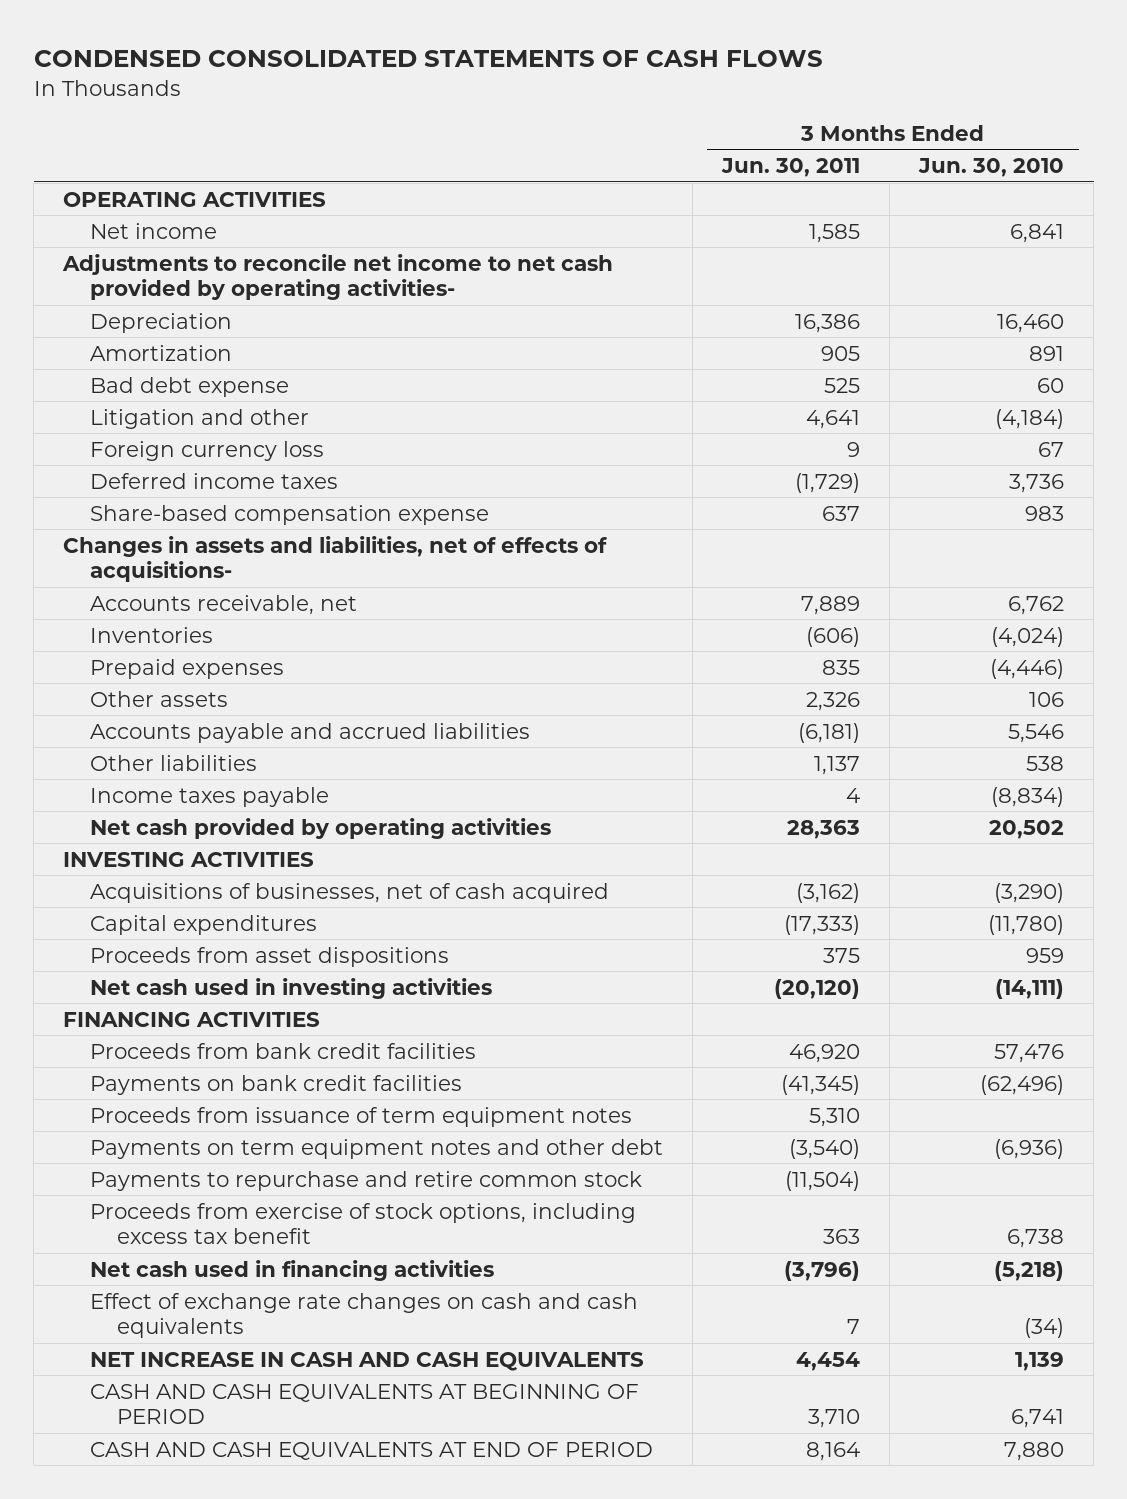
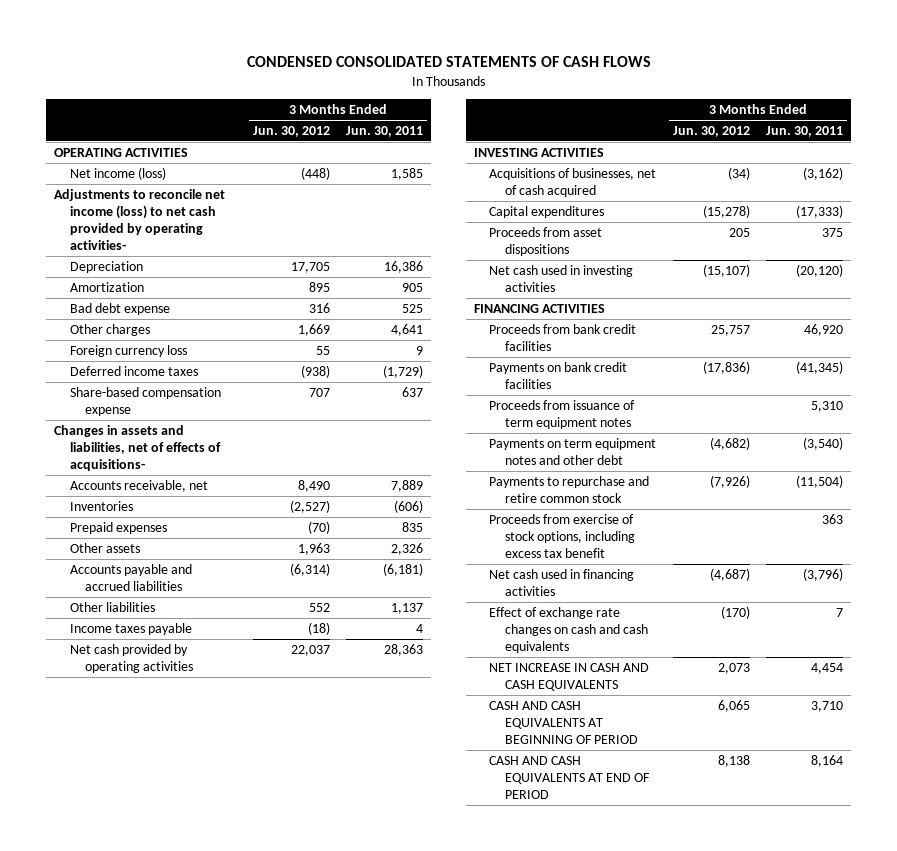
- | 3 Months Ended Jun. 30, 2011 | 3 Months Ended Jun. 30, 2010
+ | 3 Months Ended Jun. 30, 2012 | 3 Months Ended Jun. 30, 2011
- Net income | 1,585 | 6,841
- Adjustments to reconcile net income to net cash provided by operating activities-
+ Net income (loss) | (448) | 1,585
+ Adjustments to reconcile net income (loss) to net cash provided by operating activities-
- Litigation and other | 4,641 | (4,184)
+ Other charges | 1,669 | 4,641

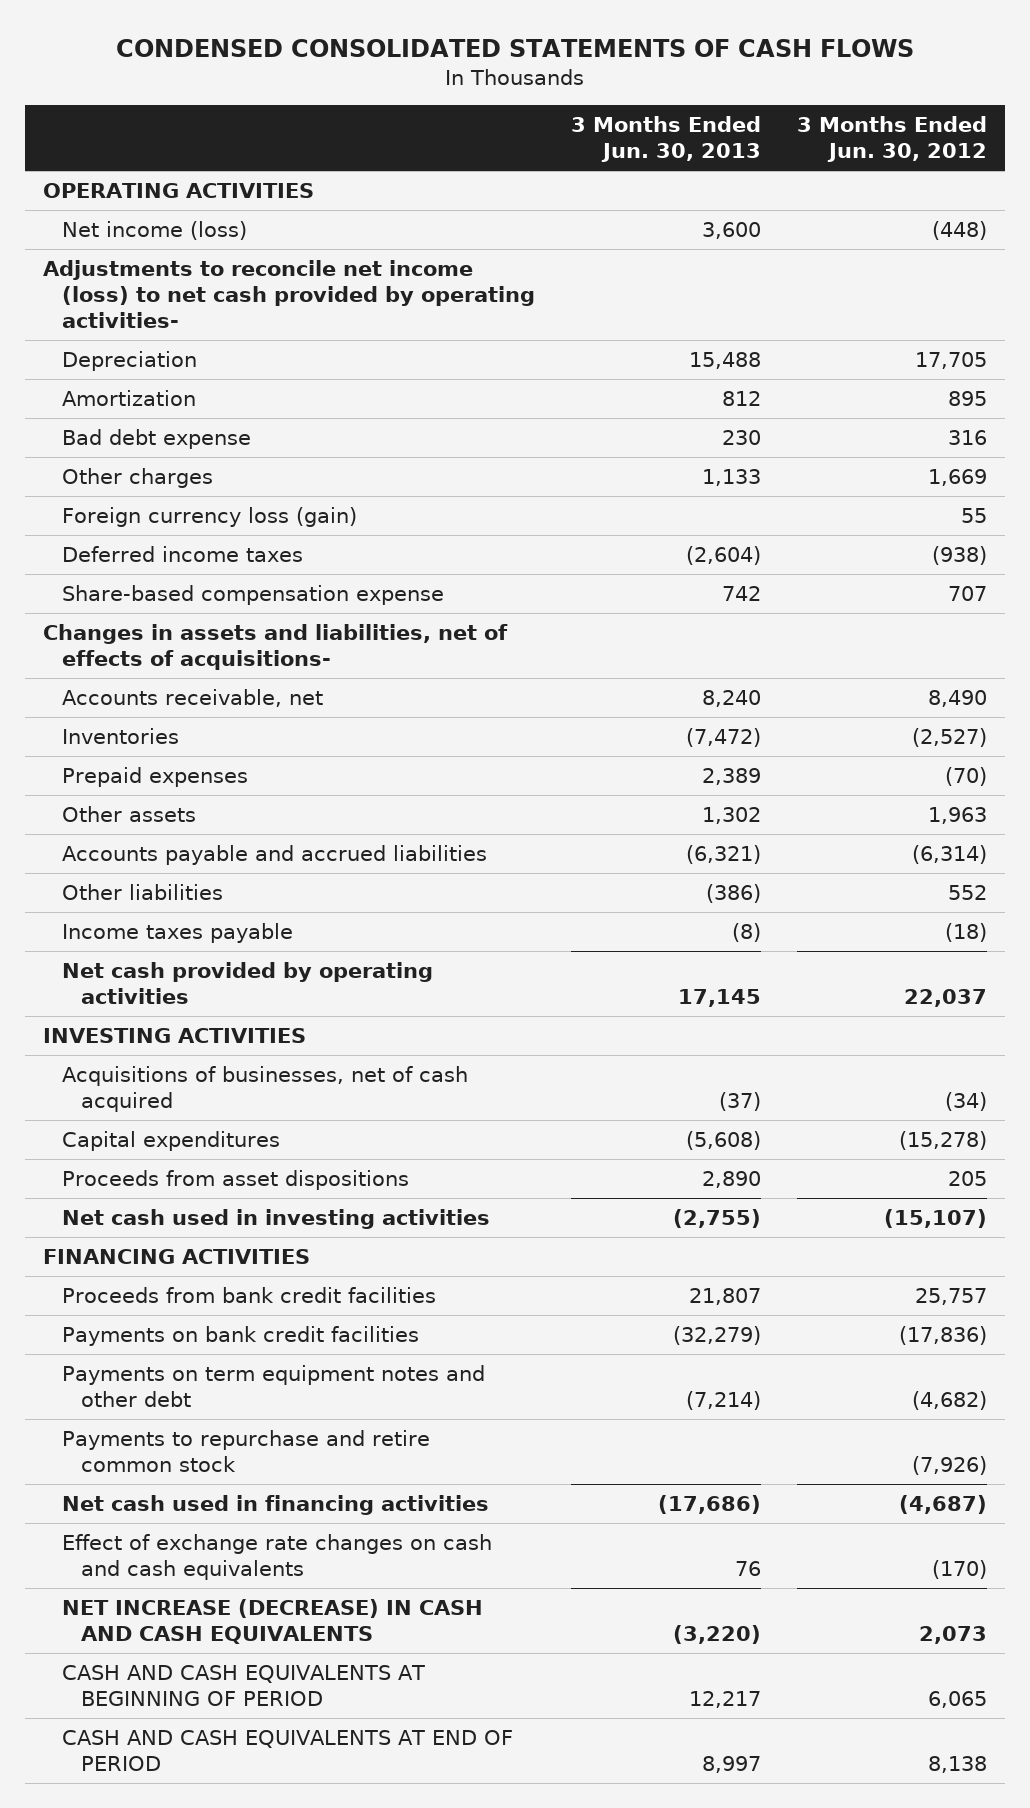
- | 3 Months Ended Jun. 30, 2012 | 3 Months Ended Jun. 30, 2011
+ | 3 Months Ended Jun. 30, 2013 | 3 Months Ended Jun. 30, 2012
- Foreign currency loss | 55 | 9
+ Foreign currency loss (gain) | | 55
- Proceeds from issuance of term equipment notes | | 5,310
- Proceeds from exercise of stock options, including excess tax benefit | | 363
- NET INCREASE IN CASH AND CASH EQUIVALENTS | 2,073 | 4,454
+ NET INCREASE (DECREASE) IN CASH AND CASH EQUIVALENTS | (3,220) | 2,073

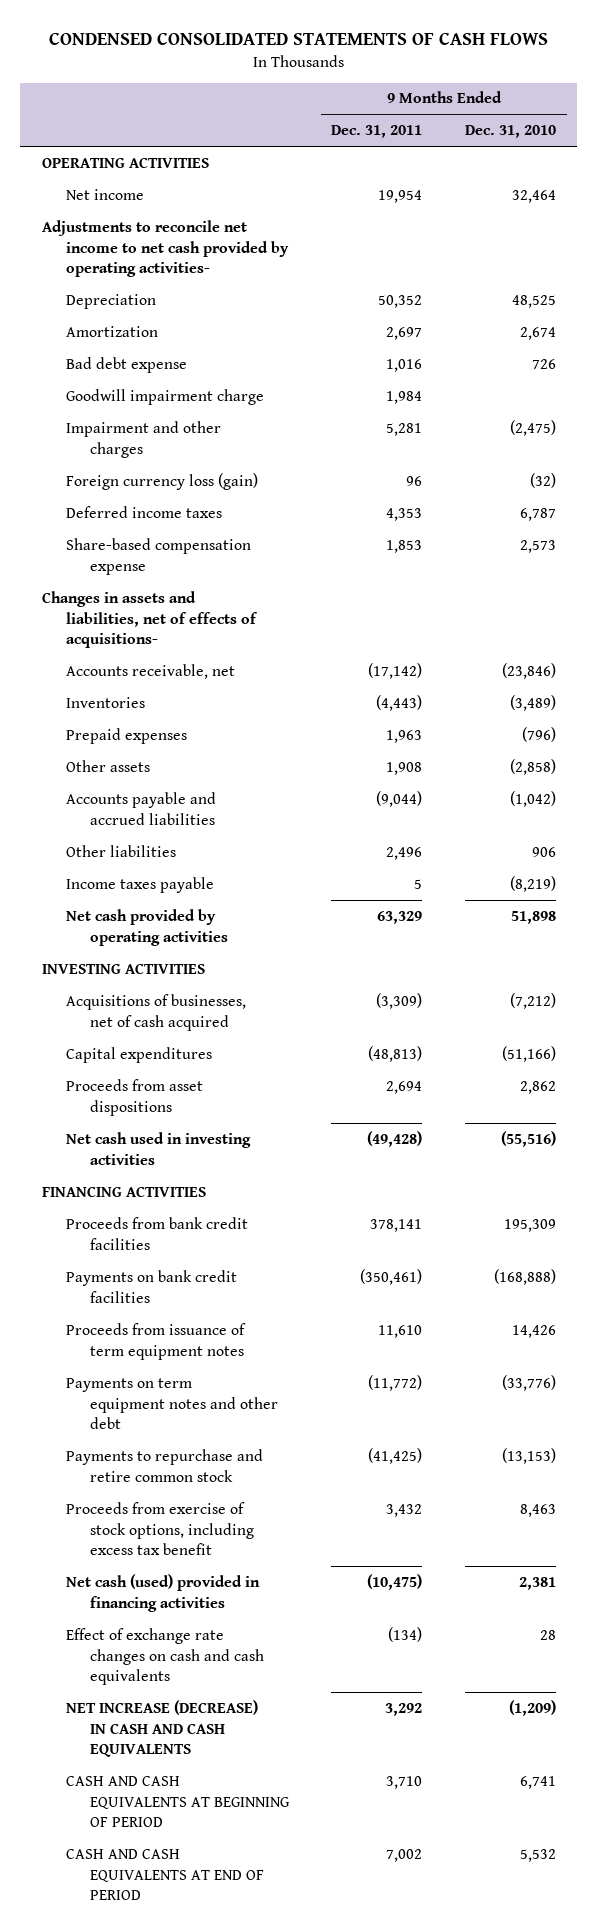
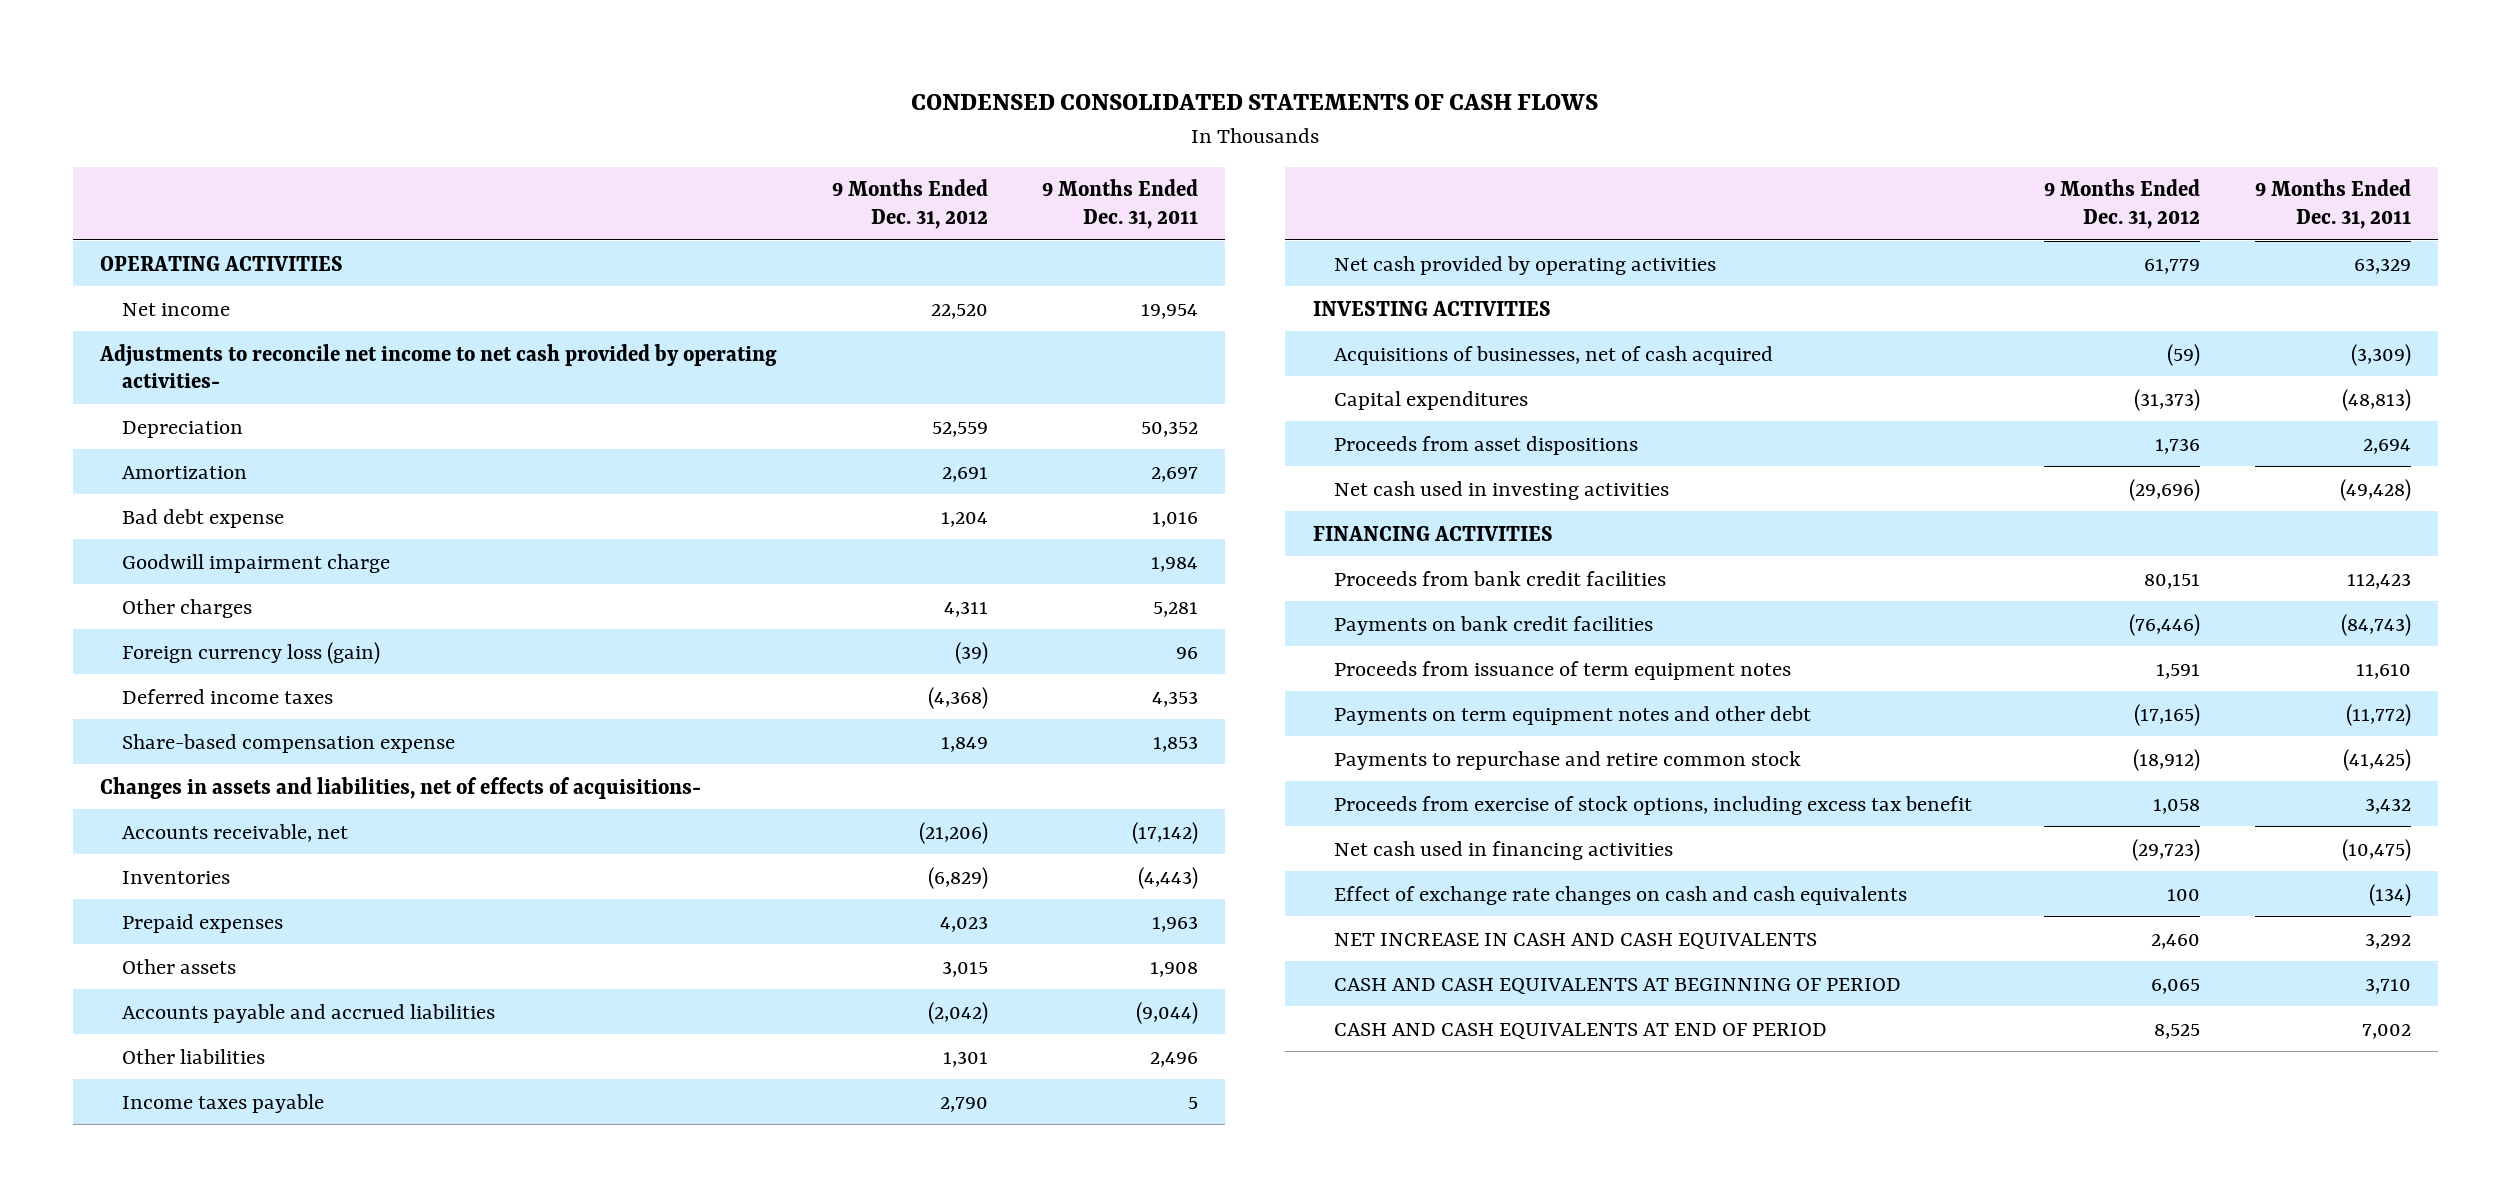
- | 9 Months Ended Dec. 31, 2011 | 9 Months Ended Dec. 31, 2010
+ | 9 Months Ended Dec. 31, 2012 | 9 Months Ended Dec. 31, 2011
- Impairment and other charges | 5,281 | (2,475)
+ Other charges | 4,311 | 5,281
- Proceeds from bank credit facilities | 378,141 | 195,309
- Payments on bank credit facilities | (350,461) | (168,888)
+ Proceeds from bank credit facilities | 80,151 | 112,423
+ Payments on bank credit facilities | (76,446) | (84,743)
- Net cash (used) provided in financing activities | (10,475) | 2,381
+ Net cash used in financing activities | (29,723) | (10,475)
- NET INCREASE (DECREASE) IN CASH AND CASH EQUIVALENTS | 3,292 | (1,209)
+ NET INCREASE IN CASH AND CASH EQUIVALENTS | 2,460 | 3,292

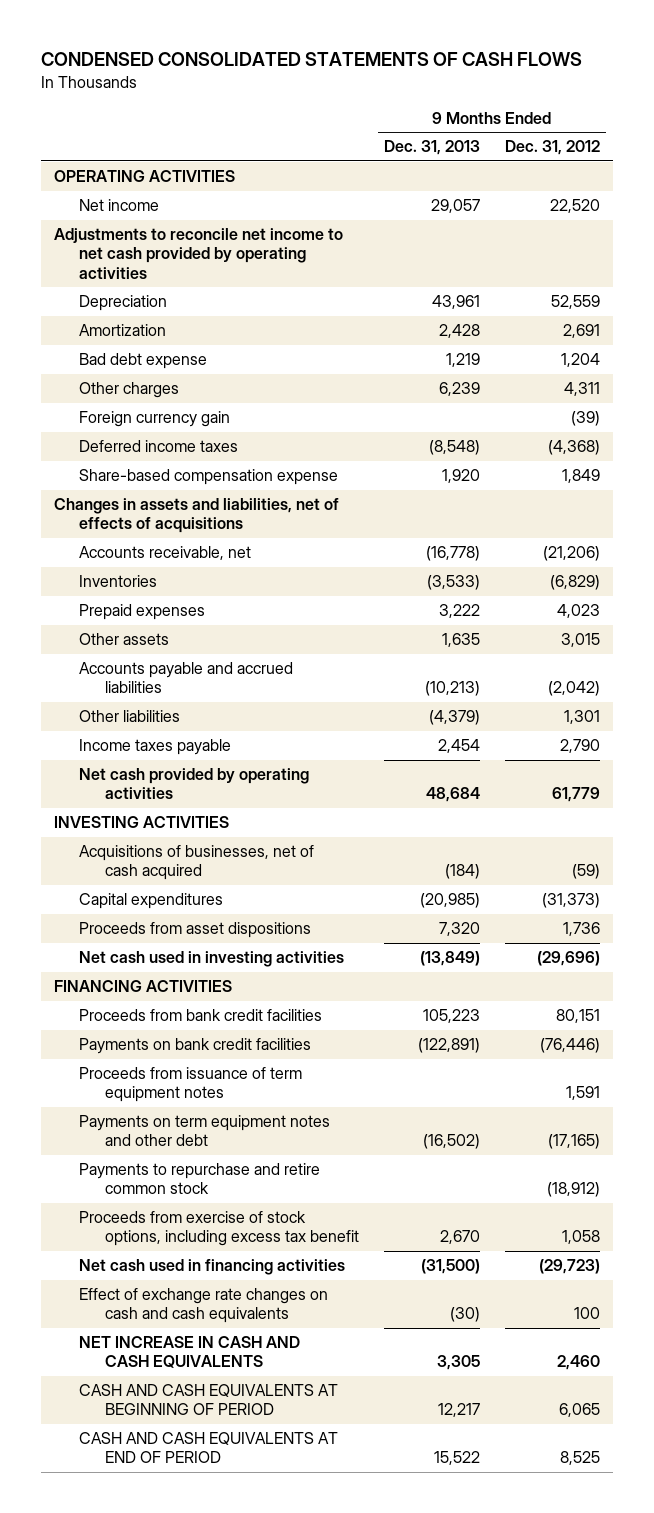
- | 9 Months Ended Dec. 31, 2012 | 9 Months Ended Dec. 31, 2011
+ | 9 Months Ended Dec. 31, 2013 | 9 Months Ended Dec. 31, 2012
- Adjustments to reconcile net income to net cash provided by operating activities-
+ Adjustments to reconcile net income to net cash provided by operating activities
- Goodwill impairment charge | | 1,984
- Foreign currency loss (gain) | (39) | 96
+ Foreign currency gain | | (39)
- Changes in assets and liabilities, net of effects of acquisitions-
+ Changes in assets and liabilities, net of effects of acquisitions

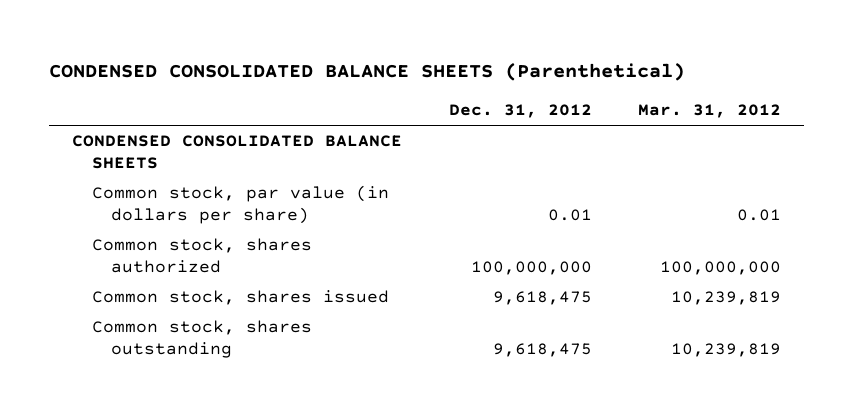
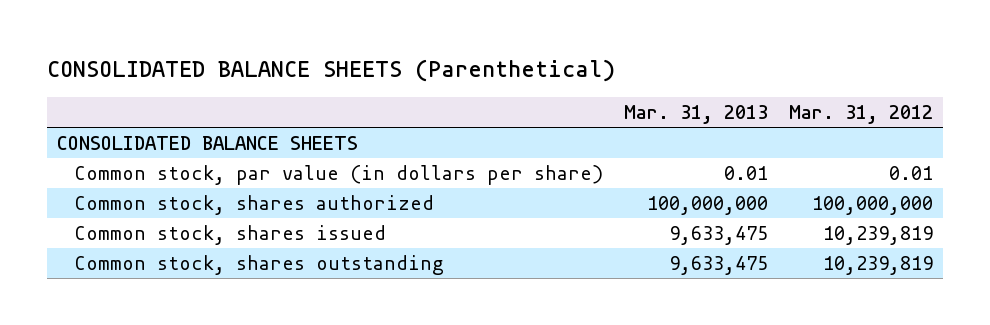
- CONDENSED CONSOLIDATED BALANCE SHEETS (Parenthetical)
+ CONSOLIDATED BALANCE SHEETS (Parenthetical)
- | Dec. 31, 2012 | Mar. 31, 2012
+ | Mar. 31, 2013 | Mar. 31, 2012
- CONDENSED CONSOLIDATED BALANCE SHEETS
+ CONSOLIDATED BALANCE SHEETS

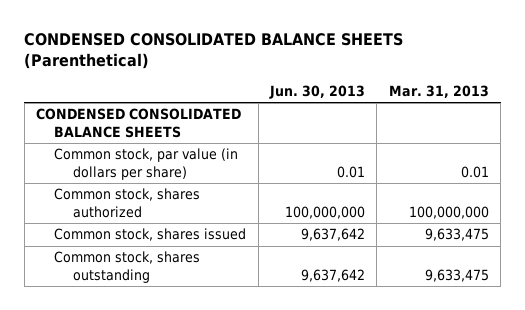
- CONSOLIDATED BALANCE SHEETS (Parenthetical)
+ CONDENSED CONSOLIDATED BALANCE SHEETS (Parenthetical)
- | Mar. 31, 2013 | Mar. 31, 2012
+ | Jun. 30, 2013 | Mar. 31, 2013
- CONSOLIDATED BALANCE SHEETS
+ CONDENSED CONSOLIDATED BALANCE SHEETS

